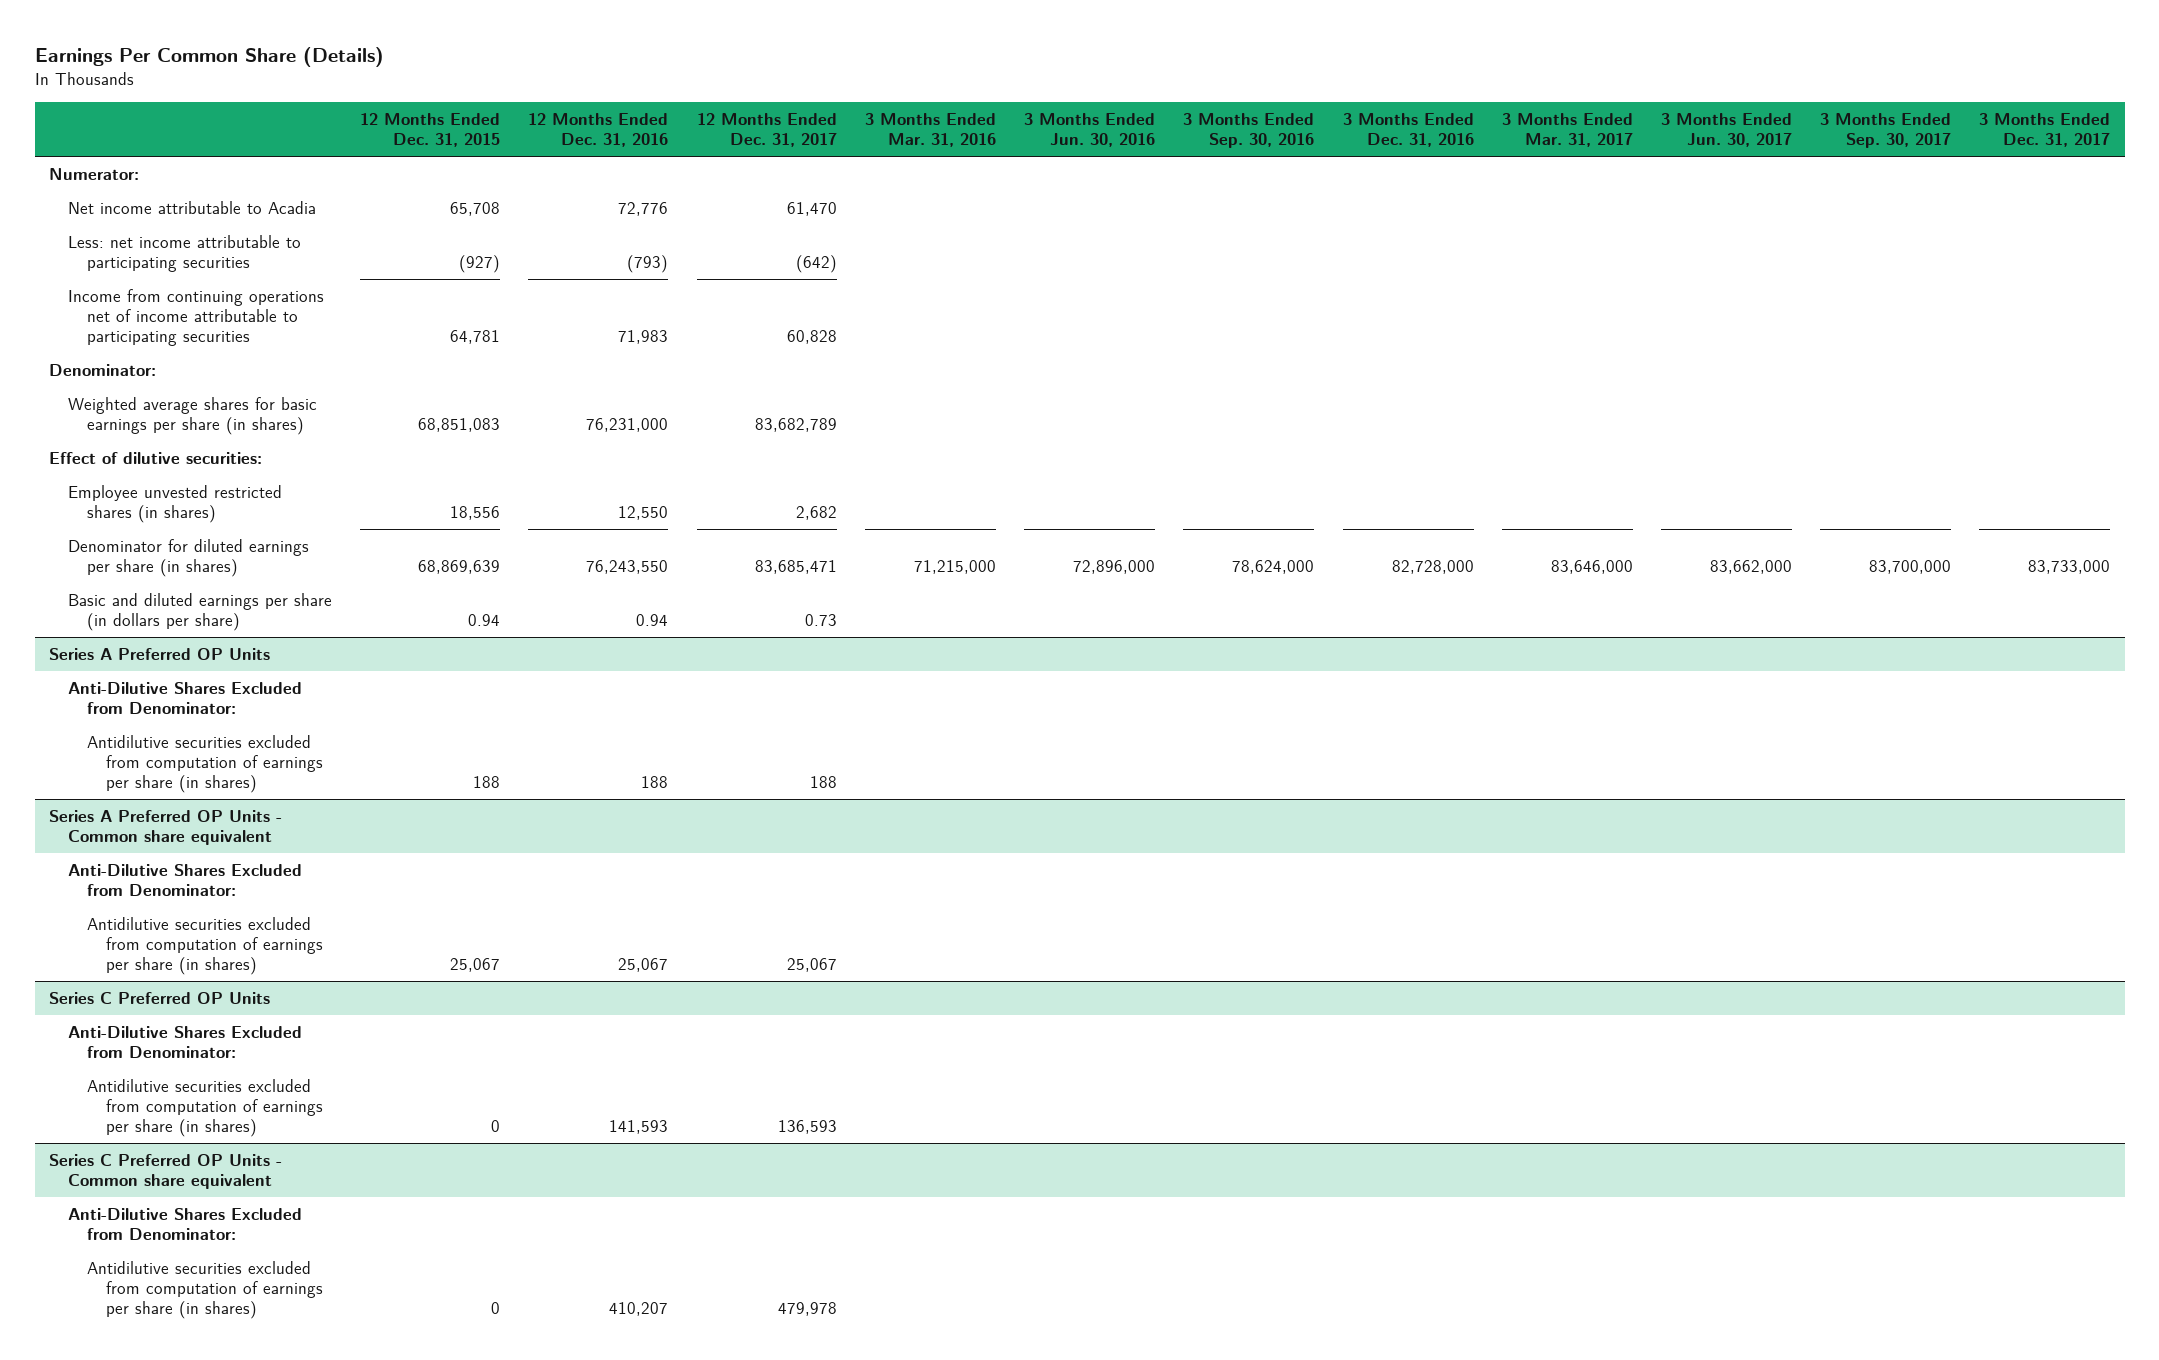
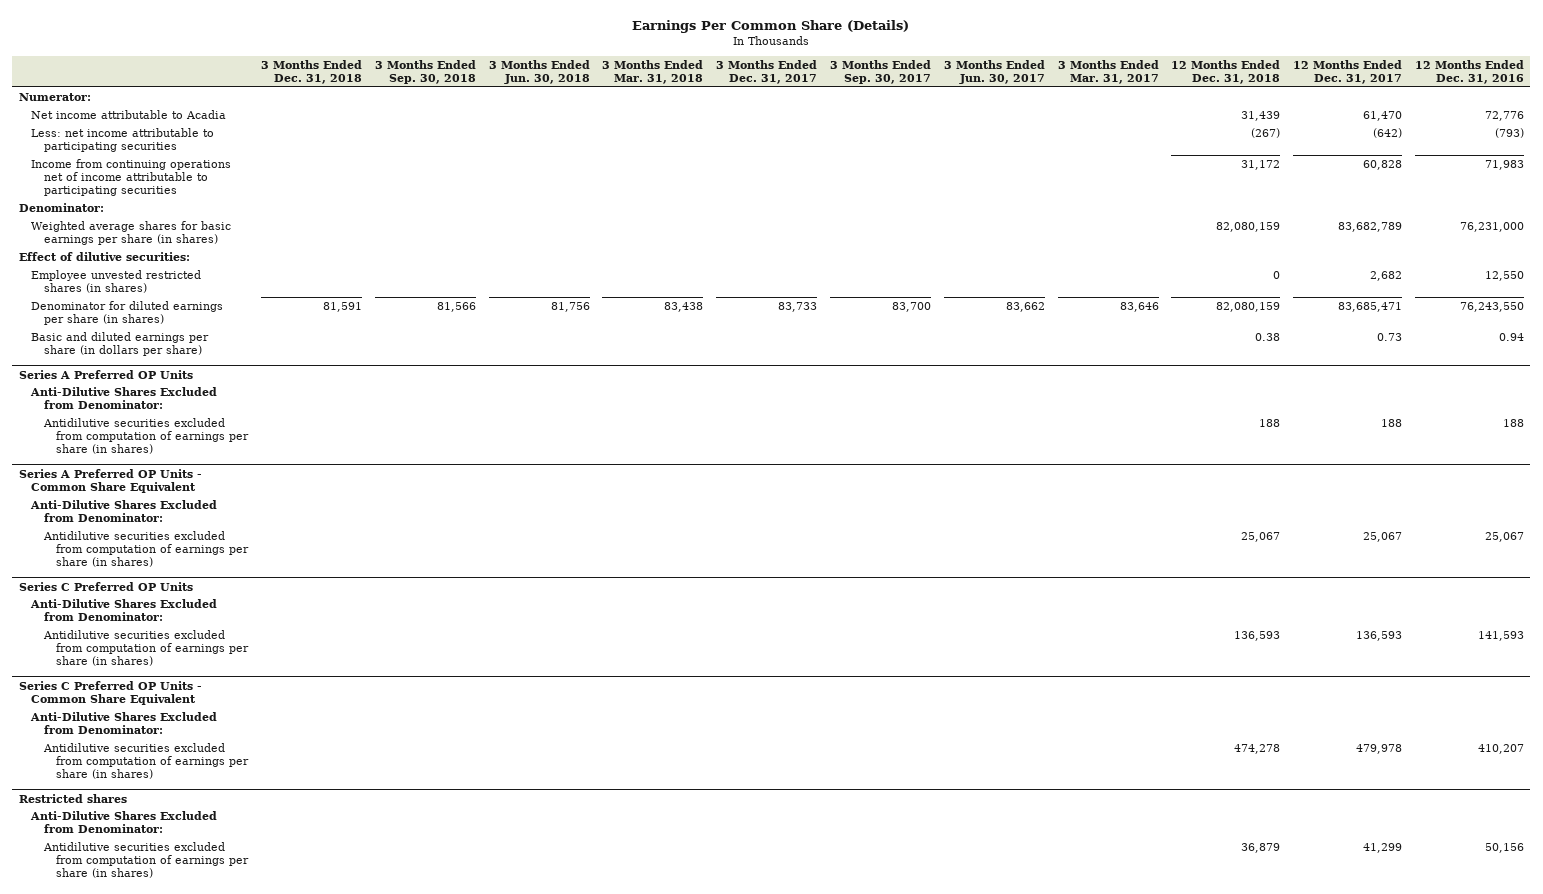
- | 12 Months Ended Dec. 31, 2015 | 12 Months Ended Dec. 31, 2016 | 12 Months Ended Dec. 31, 2017 | 3 Months Ended Mar. 31, 2016 | 3 Months Ended Jun. 30, 2016 | 3 Months Ended Sep. 30, 2016 | 3 Months Ended Dec. 31, 2016 | 3 Months Ended Mar. 31, 2017 | 3 Months Ended Jun. 30, 2017 | 3 Months Ended Sep. 30, 2017 | 3 Months Ended Dec. 31, 2017
+ | 3 Months Ended Dec. 31, 2018 | 3 Months Ended Sep. 30, 2018 | 3 Months Ended Jun. 30, 2018 | 3 Months Ended Mar. 31, 2018 | 3 Months Ended Dec. 31, 2017 | 3 Months Ended Sep. 30, 2017 | 3 Months Ended Jun. 30, 2017 | 3 Months Ended Mar. 31, 2017 | 12 Months Ended Dec. 31, 2018 | 12 Months Ended Dec. 31, 2017 | 12 Months Ended Dec. 31, 2016
- Denominator for diluted earnings per share (in shares) | 68,869,639 | 76,243,550 | 83,685,471 | 71,215,000 | 72,896,000 | 78,624,000 | 82,728,000 | 83,646,000 | 83,662,000 | 83,700,000 | 83,733,000
+ Denominator for diluted earnings per share (in shares) | 81,591 | 81,566 | 81,756 | 83,438 | 83,733 | 83,700 | 83,662 | 83,646 | 82,080,159 | 83,685,471 | 76,243,550
- Series A Preferred OP Units - Common share equivalent
+ Series A Preferred OP Units - Common Share Equivalent
- Series C Preferred OP Units - Common share equivalent
+ Series C Preferred OP Units - Common Share Equivalent
+ Restricted shares
+ Anti-Dilutive Shares Excluded from Denominator:
+ Antidilutive securities excluded from computation of earnings per share (in shares) | | | | | | | | | 36,879 | 41,299 | 50,156

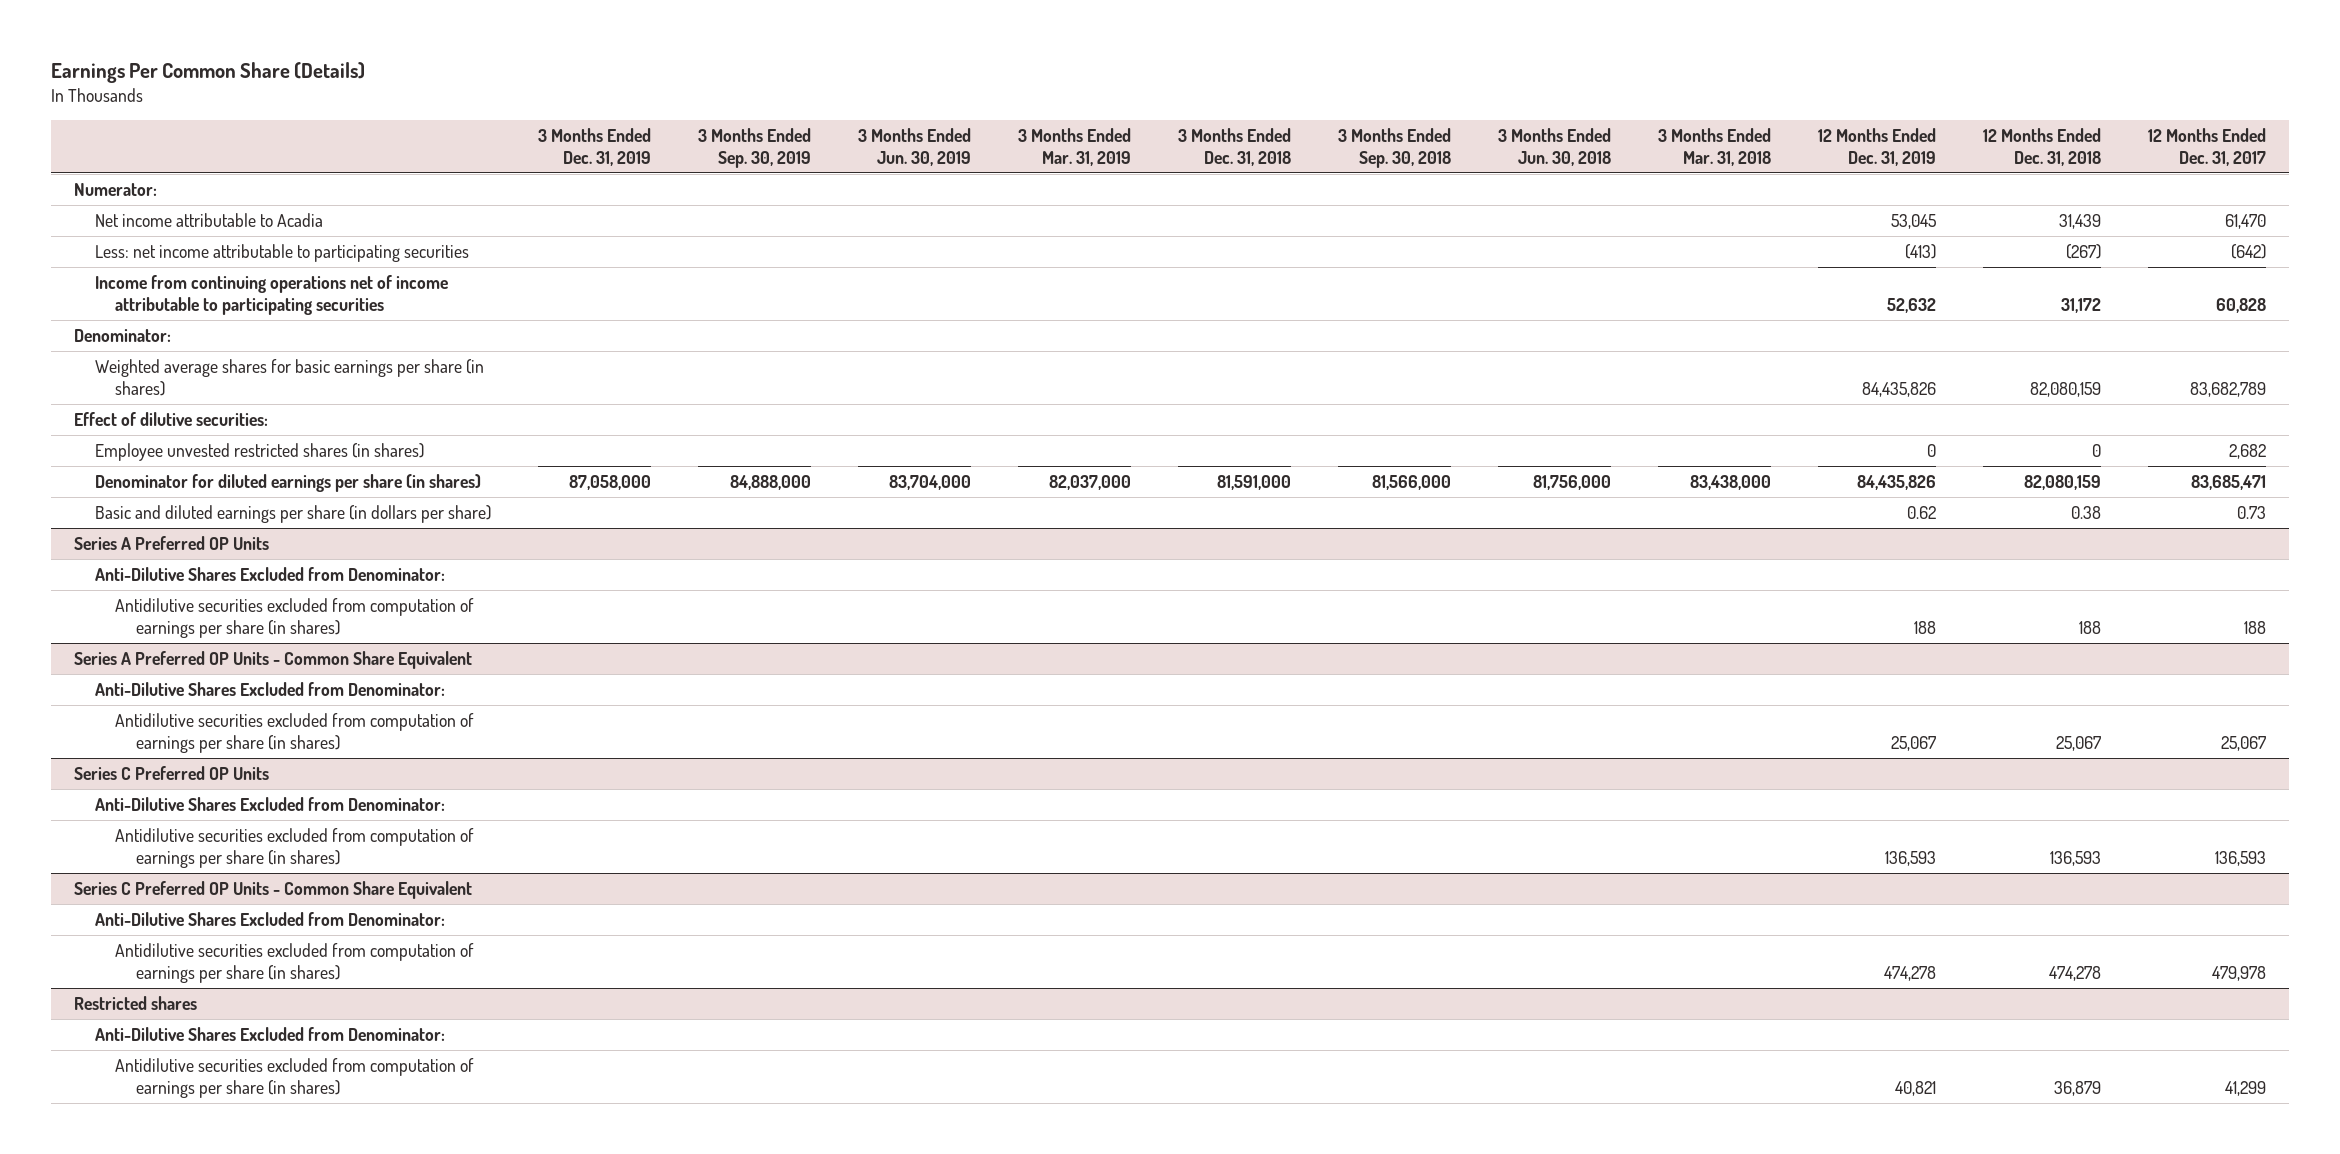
- | 3 Months Ended Dec. 31, 2018 | 3 Months Ended Sep. 30, 2018 | 3 Months Ended Jun. 30, 2018 | 3 Months Ended Mar. 31, 2018 | 3 Months Ended Dec. 31, 2017 | 3 Months Ended Sep. 30, 2017 | 3 Months Ended Jun. 30, 2017 | 3 Months Ended Mar. 31, 2017 | 12 Months Ended Dec. 31, 2018 | 12 Months Ended Dec. 31, 2017 | 12 Months Ended Dec. 31, 2016
+ | 3 Months Ended Dec. 31, 2019 | 3 Months Ended Sep. 30, 2019 | 3 Months Ended Jun. 30, 2019 | 3 Months Ended Mar. 31, 2019 | 3 Months Ended Dec. 31, 2018 | 3 Months Ended Sep. 30, 2018 | 3 Months Ended Jun. 30, 2018 | 3 Months Ended Mar. 31, 2018 | 12 Months Ended Dec. 31, 2019 | 12 Months Ended Dec. 31, 2018 | 12 Months Ended Dec. 31, 2017
- Denominator for diluted earnings per share (in shares) | 81,591 | 81,566 | 81,756 | 83,438 | 83,733 | 83,700 | 83,662 | 83,646 | 82,080,159 | 83,685,471 | 76,243,550
+ Denominator for diluted earnings per share (in shares) | 87,058,000 | 84,888,000 | 83,704,000 | 82,037,000 | 81,591,000 | 81,566,000 | 81,756,000 | 83,438,000 | 84,435,826 | 82,080,159 | 83,685,471

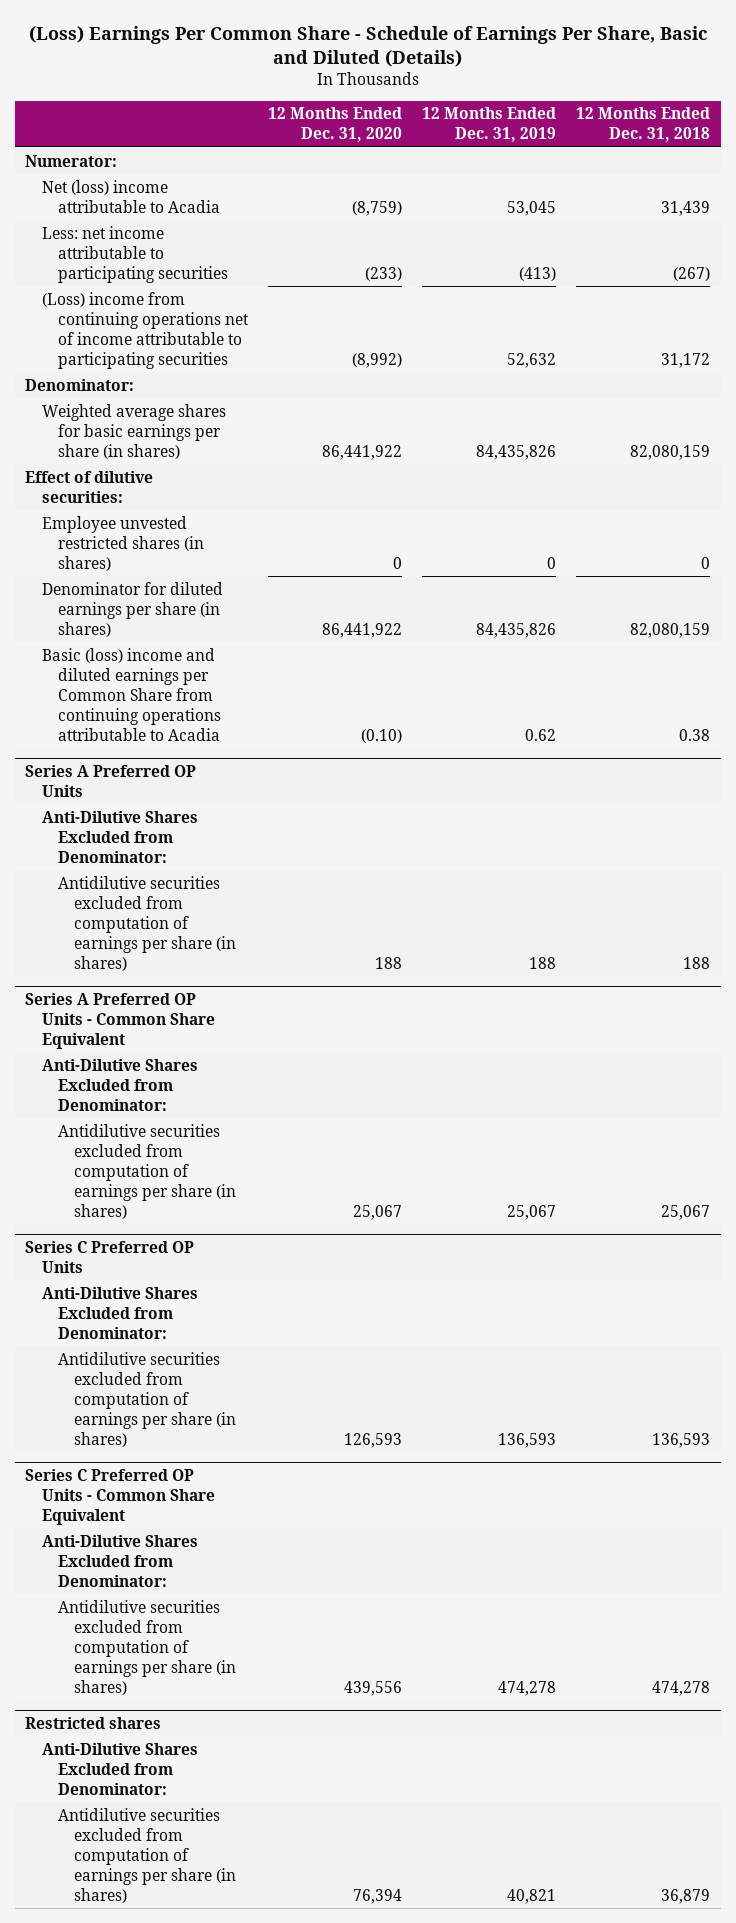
- Earnings Per Common Share (Details)
+ (Loss) Earnings Per Common Share - Schedule of Earnings Per Share, Basic and Diluted (Details)
- | 3 Months Ended Dec. 31, 2019 | 3 Months Ended Sep. 30, 2019 | 3 Months Ended Jun. 30, 2019 | 3 Months Ended Mar. 31, 2019 | 3 Months Ended Dec. 31, 2018 | 3 Months Ended Sep. 30, 2018 | 3 Months Ended Jun. 30, 2018 | 3 Months Ended Mar. 31, 2018 | 12 Months Ended Dec. 31, 2019 | 12 Months Ended Dec. 31, 2018 | 12 Months Ended Dec. 31, 2017
+ | 12 Months Ended Dec. 31, 2020 | 12 Months Ended Dec. 31, 2019 | 12 Months Ended Dec. 31, 2018
- Net income attributable to Acadia | | | | | | | | | 53,045 | 31,439 | 61,470
+ Net (loss) income attributable to Acadia | (8,759) | 53,045 | 31,439
- Income from continuing operations net of income attributable to participating securities | | | | | | | | | 52,632 | 31,172 | 60,828
+ (Loss) income from continuing operations net of income attributable to participating securities | (8,992) | 52,632 | 31,172
- Basic and diluted earnings per share (in dollars per share) | | | | | | | | | 0.62 | 0.38 | 0.73
+ Basic (loss) income and diluted earnings per Common Share from continuing operations attributable to Acadia | (0.10) | 0.62 | 0.38

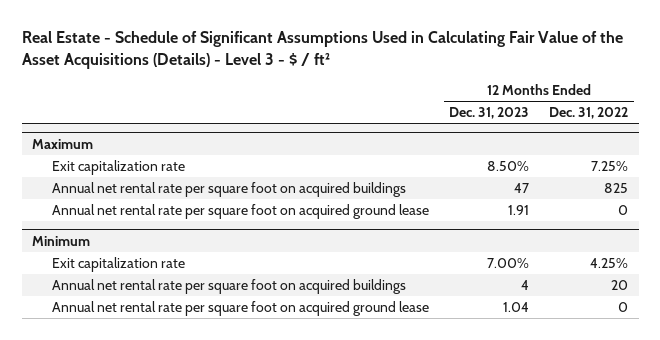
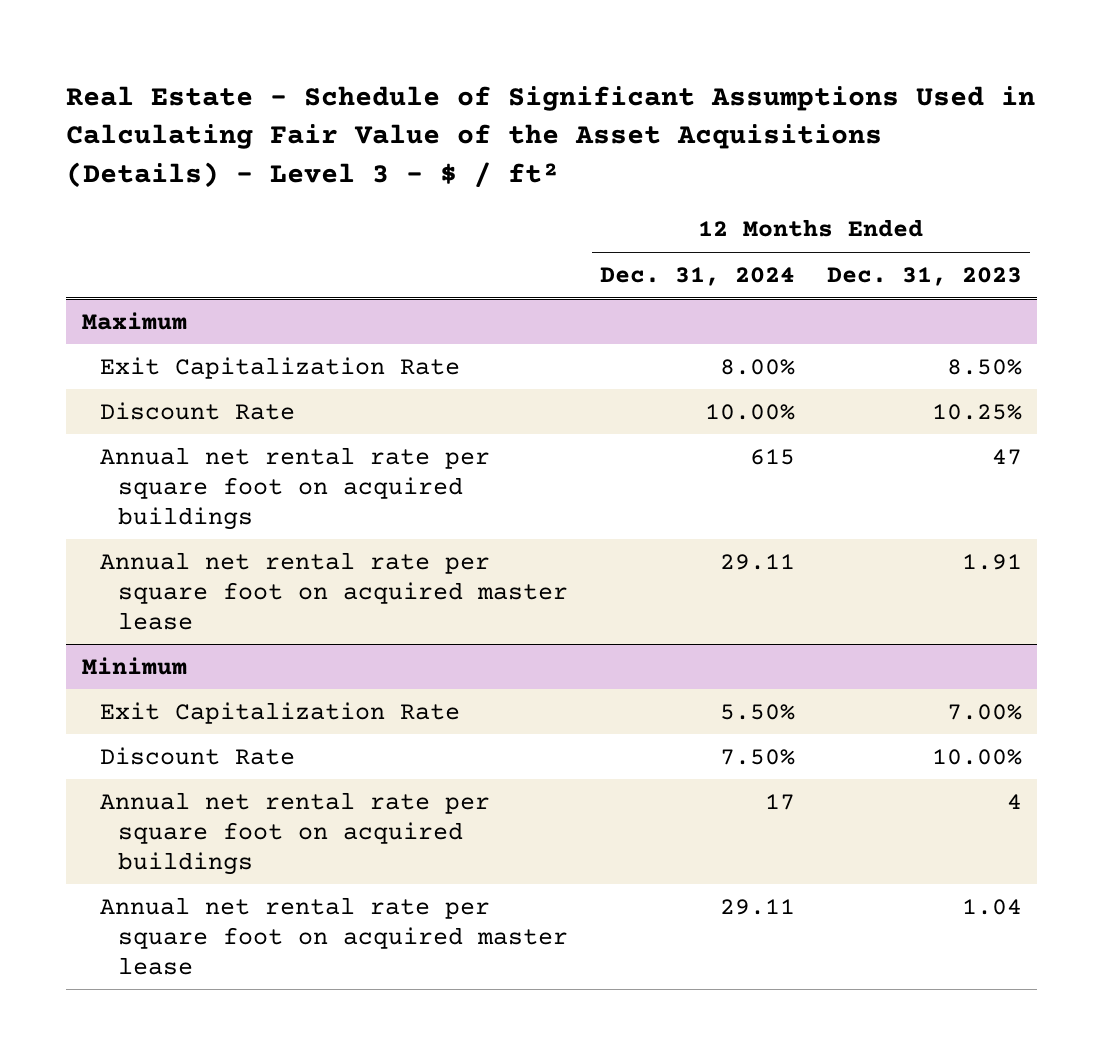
- | 12 Months Ended Dec. 31, 2023 | 12 Months Ended Dec. 31, 2022
+ | 12 Months Ended Dec. 31, 2024 | 12 Months Ended Dec. 31, 2023
@ Maximum
- Exit capitalization rate | 8.50% | 7.25%
+ Exit Capitalization Rate | 8.00% | 8.50%
+ Discount Rate | 10.00% | 10.25%
- Annual net rental rate per square foot on acquired ground lease | 1.91 | 0
+ Annual net rental rate per square foot on acquired master lease | 29.11 | 1.91
@ Minimum
- Exit capitalization rate | 7.00% | 4.25%
+ Exit Capitalization Rate | 5.50% | 7.00%
+ Discount Rate | 7.50% | 10.00%
- Annual net rental rate per square foot on acquired ground lease | 1.04 | 0
+ Annual net rental rate per square foot on acquired master lease | 29.11 | 1.04

